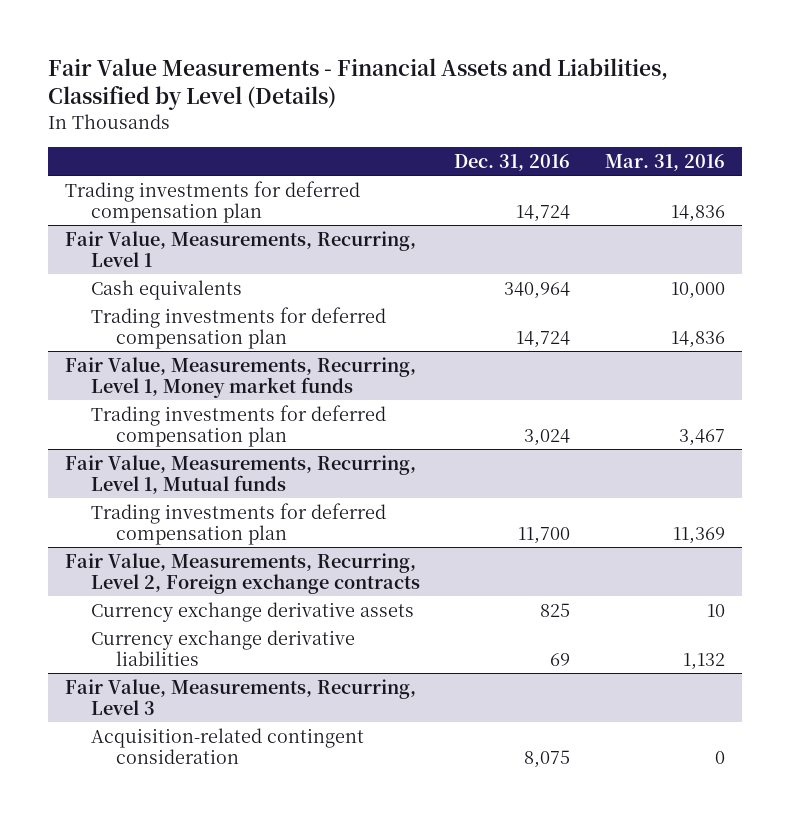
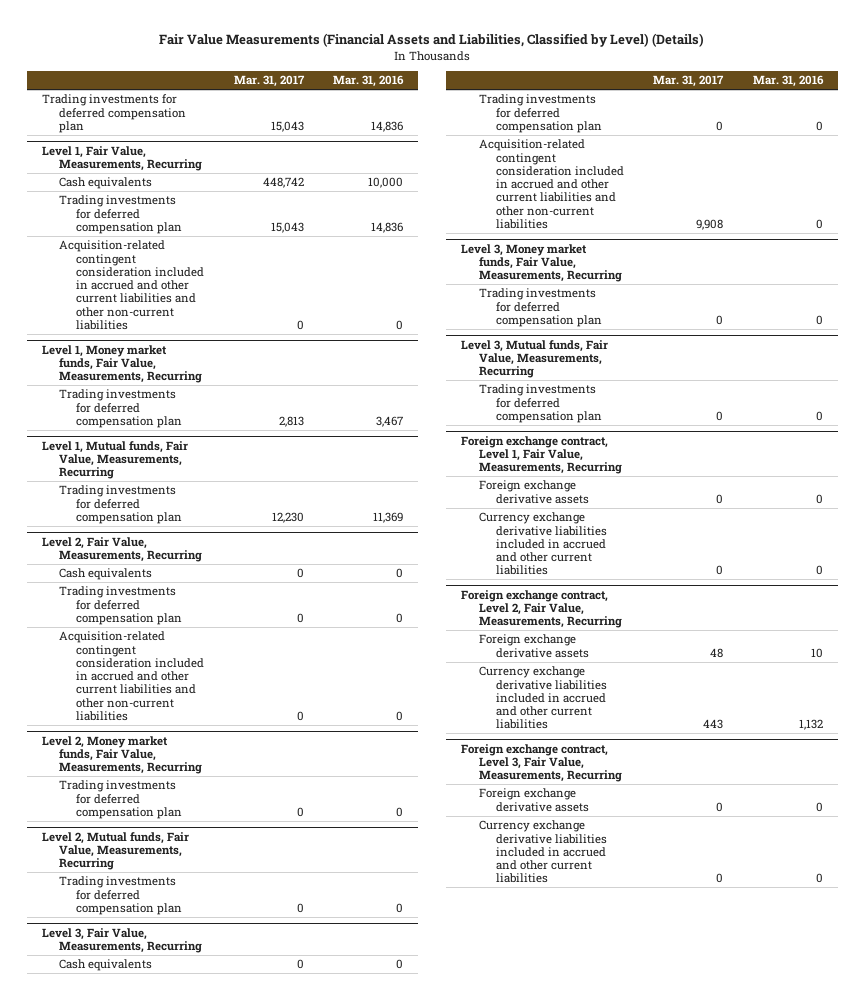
- Fair Value Measurements - Financial Assets and Liabilities, Classified by Level (Details)
+ Fair Value Measurements (Financial Assets and Liabilities, Classified by Level) (Details)
- | Dec. 31, 2016 | Mar. 31, 2016
+ | Mar. 31, 2017 | Mar. 31, 2016
- Fair Value, Measurements, Recurring, Level 1
+ Level 1, Fair Value, Measurements, Recurring
- Fair Value, Measurements, Recurring, Level 1, Money market funds
+ Acquisition-related contingent consideration included in accrued and other current liabilities and other non-current liabilities | 0 | 0
+ Level 1, Money market funds, Fair Value, Measurements, Recurring
- Fair Value, Measurements, Recurring, Level 1, Mutual funds
+ Level 1, Mutual funds, Fair Value, Measurements, Recurring
- Fair Value, Measurements, Recurring, Level 2, Foreign exchange contracts
- Currency exchange derivative assets | 825 | 10
- Currency exchange derivative liabilities | 69 | 1,132
- Fair Value, Measurements, Recurring, Level 3
- Acquisition-related contingent consideration | 8,075 | 0
+ Level 2, Fair Value, Measurements, Recurring
+ Cash equivalents | 0 | 0
+ Trading investments for deferred compensation plan | 0 | 0
+ Acquisition-related contingent consideration included in accrued and other current liabilities and other non-current liabilities | 0 | 0
+ Level 2, Money market funds, Fair Value, Measurements, Recurring
+ Trading investments for deferred compensation plan | 0 | 0
+ Level 2, Mutual funds, Fair Value, Measurements, Recurring
+ Trading investments for deferred compensation plan | 0 | 0
+ Level 3, Fair Value, Measurements, Recurring
+ Cash equivalents | 0 | 0
+ Trading investments for deferred compensation plan | 0 | 0
+ Acquisition-related contingent consideration included in accrued and other current liabilities and other non-current liabilities | 9,908 | 0
+ Level 3, Money market funds, Fair Value, Measurements, Recurring
+ Trading investments for deferred compensation plan | 0 | 0
+ Level 3, Mutual funds, Fair Value, Measurements, Recurring
+ Trading investments for deferred compensation plan | 0 | 0
+ Foreign exchange contract, Level 1, Fair Value, Measurements, Recurring
+ Foreign exchange derivative assets | 0 | 0
+ Currency exchange derivative liabilities included in accrued and other current liabilities | 0 | 0
+ Foreign exchange contract, Level 2, Fair Value, Measurements, Recurring
+ Foreign exchange derivative assets | 48 | 10
+ Currency exchange derivative liabilities included in accrued and other current liabilities | 443 | 1,132
+ Foreign exchange contract, Level 3, Fair Value, Measurements, Recurring
+ Foreign exchange derivative assets | 0 | 0
+ Currency exchange derivative liabilities included in accrued and other current liabilities | 0 | 0

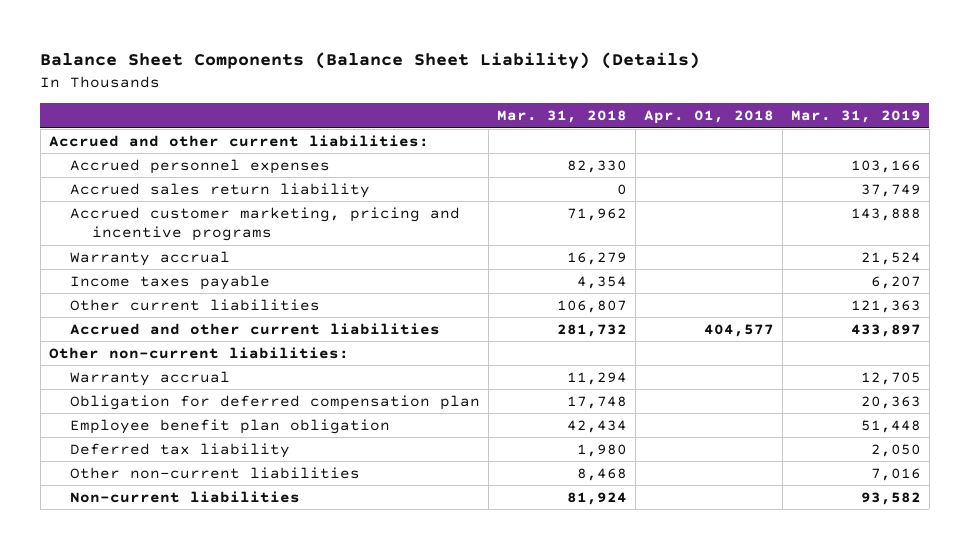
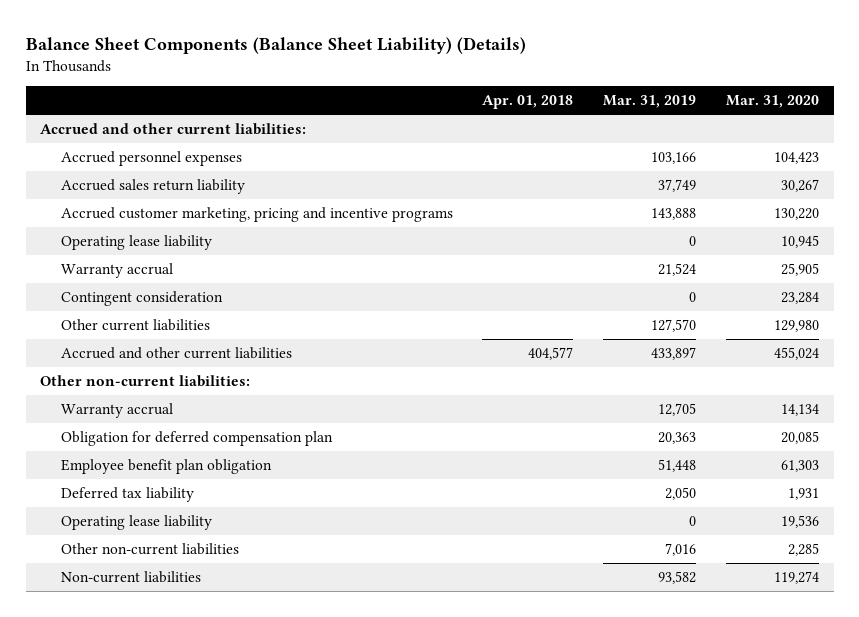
- | Mar. 31, 2018 | Apr. 01, 2018 | Mar. 31, 2019
+ | Apr. 01, 2018 | Mar. 31, 2019 | Mar. 31, 2020
+ Operating lease liability | | 0 | 10,945
- Income taxes payable | 4,354 | | 6,207
- Other current liabilities | 106,807 | | 121,363
+ Contingent consideration | | 0 | 23,284
+ Other current liabilities | | 127,570 | 129,980
+ Operating lease liability | | 0 | 19,536

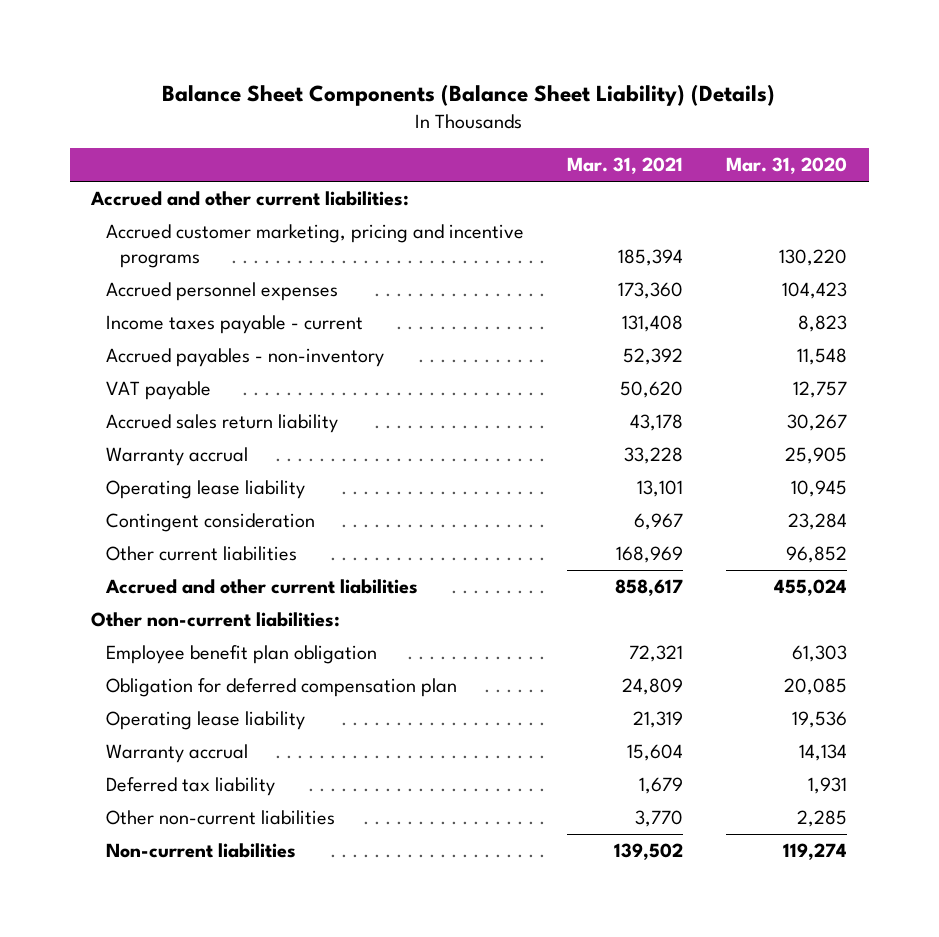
- | Apr. 01, 2018 | Mar. 31, 2019 | Mar. 31, 2020
+ | Mar. 31, 2021 | Mar. 31, 2020
moved up: Accrued customer marketing, pricing and incentive programs | 185,394 | 130,220
+ Income taxes payable - current | 131,408 | 8,823
+ Accrued payables - non-inventory | 52,392 | 11,548
+ VAT payable | 50,620 | 12,757
moved down: Operating lease liability | 13,101 | 10,945
- Other current liabilities | | 127,570 | 129,980
+ Other current liabilities | 168,969 | 96,852
moved down: Obligation for deferred compensation plan | 24,809 | 20,085
moved down: Warranty accrual | 15,604 | 14,134
moved down: Deferred tax liability | 1,679 | 1,931

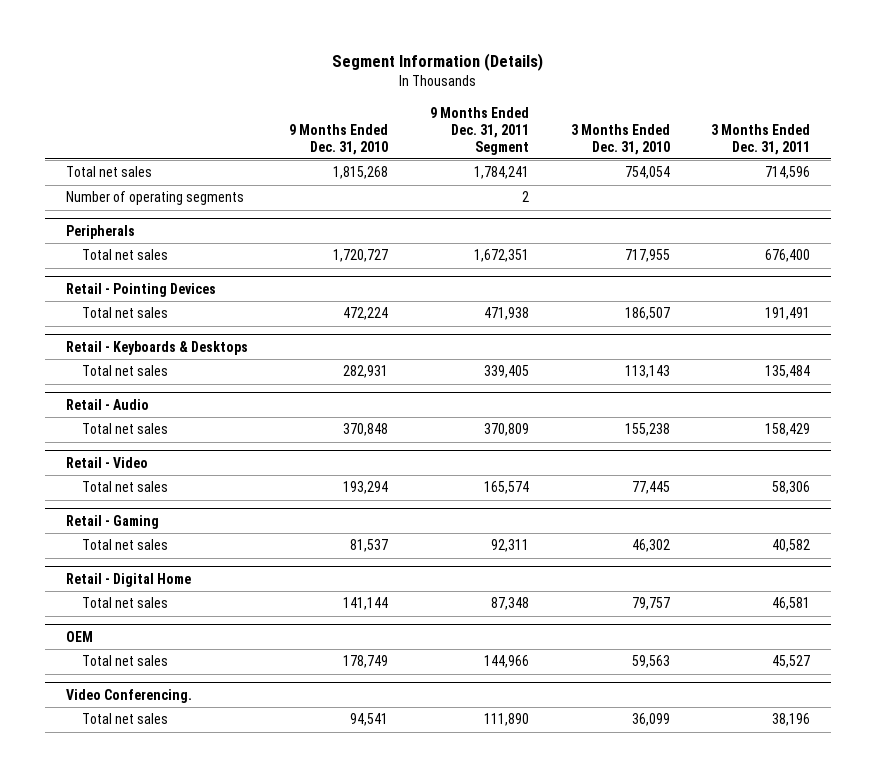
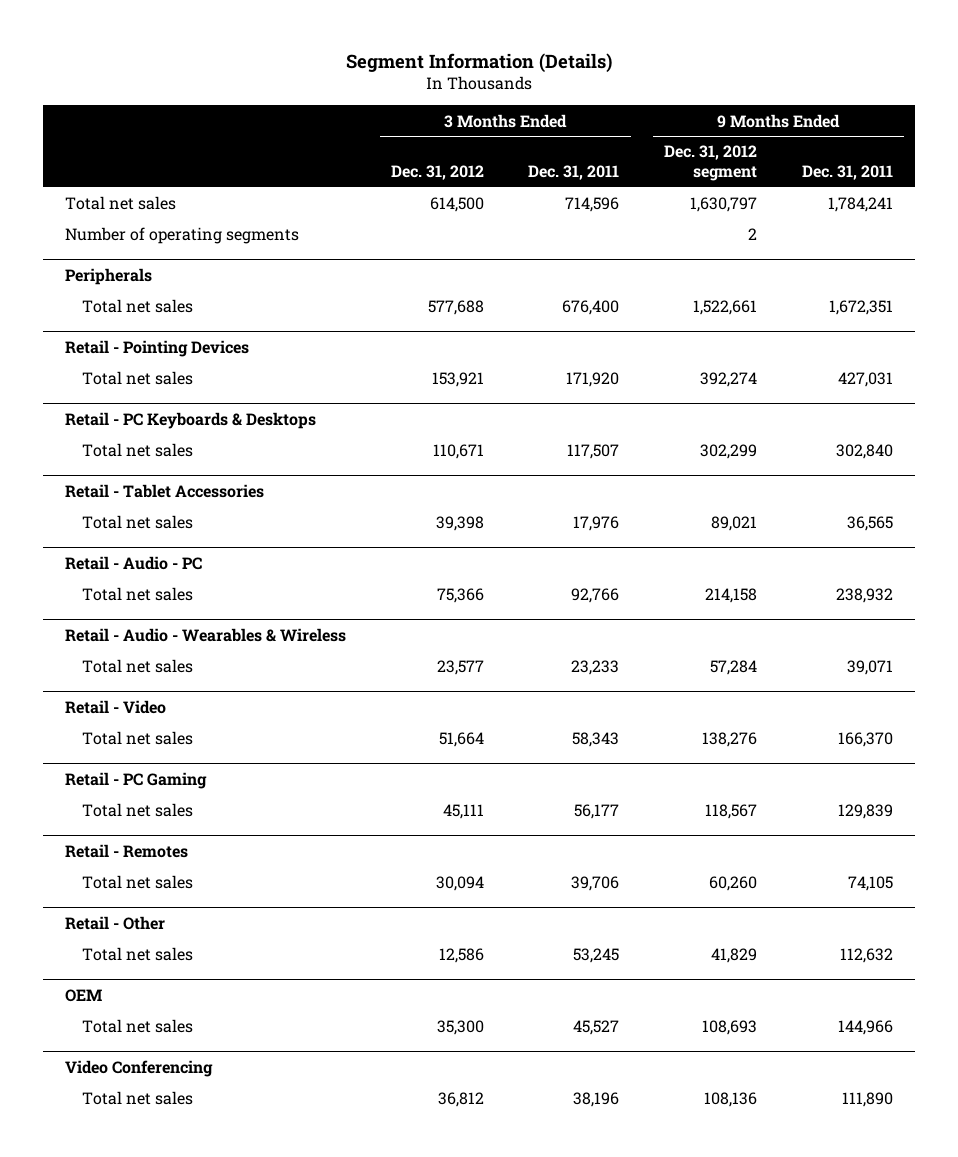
- | 9 Months Ended Dec. 31, 2010 | 9 Months Ended Dec. 31, 2011 Segment | 3 Months Ended Dec. 31, 2010 | 3 Months Ended Dec. 31, 2011
+ | 3 Months Ended Dec. 31, 2012 | 3 Months Ended Dec. 31, 2011 | 9 Months Ended Dec. 31, 2012 segment | 9 Months Ended Dec. 31, 2011
@ Retail - Pointing Devices
- Total net sales | 472,224 | 471,938 | 186,507 | 191,491
- Retail - Keyboards & Desktops
- Total net sales | 282,931 | 339,405 | 113,143 | 135,484
- Retail - Audio
- Total net sales | 370,848 | 370,809 | 155,238 | 158,429
@ Retail - Pointing Devices
+ Total net sales | 153,921 | 171,920 | 392,274 | 427,031
+ Retail - PC Keyboards & Desktops
+ Total net sales | 110,671 | 117,507 | 302,299 | 302,840
+ Retail - Tablet Accessories
+ Total net sales | 39,398 | 17,976 | 89,021 | 36,565
+ Retail - Audio - PC
+ Total net sales | 75,366 | 92,766 | 214,158 | 238,932
+ Retail - Audio - Wearables & Wireless
+ Total net sales | 23,577 | 23,233 | 57,284 | 39,071
@ Retail - Video
- Total net sales | 193,294 | 165,574 | 77,445 | 58,306
- Retail - Gaming
- Total net sales | 81,537 | 92,311 | 46,302 | 40,582
- Retail - Digital Home
- Total net sales | 141,144 | 87,348 | 79,757 | 46,581
@ Retail - Video
+ Total net sales | 51,664 | 58,343 | 138,276 | 166,370
+ Retail - PC Gaming
+ Total net sales | 45,111 | 56,177 | 118,567 | 129,839
+ Retail - Remotes
+ Total net sales | 30,094 | 39,706 | 60,260 | 74,105
+ Retail - Other
+ Total net sales | 12,586 | 53,245 | 41,829 | 112,632
- Video Conferencing.
+ Video Conferencing

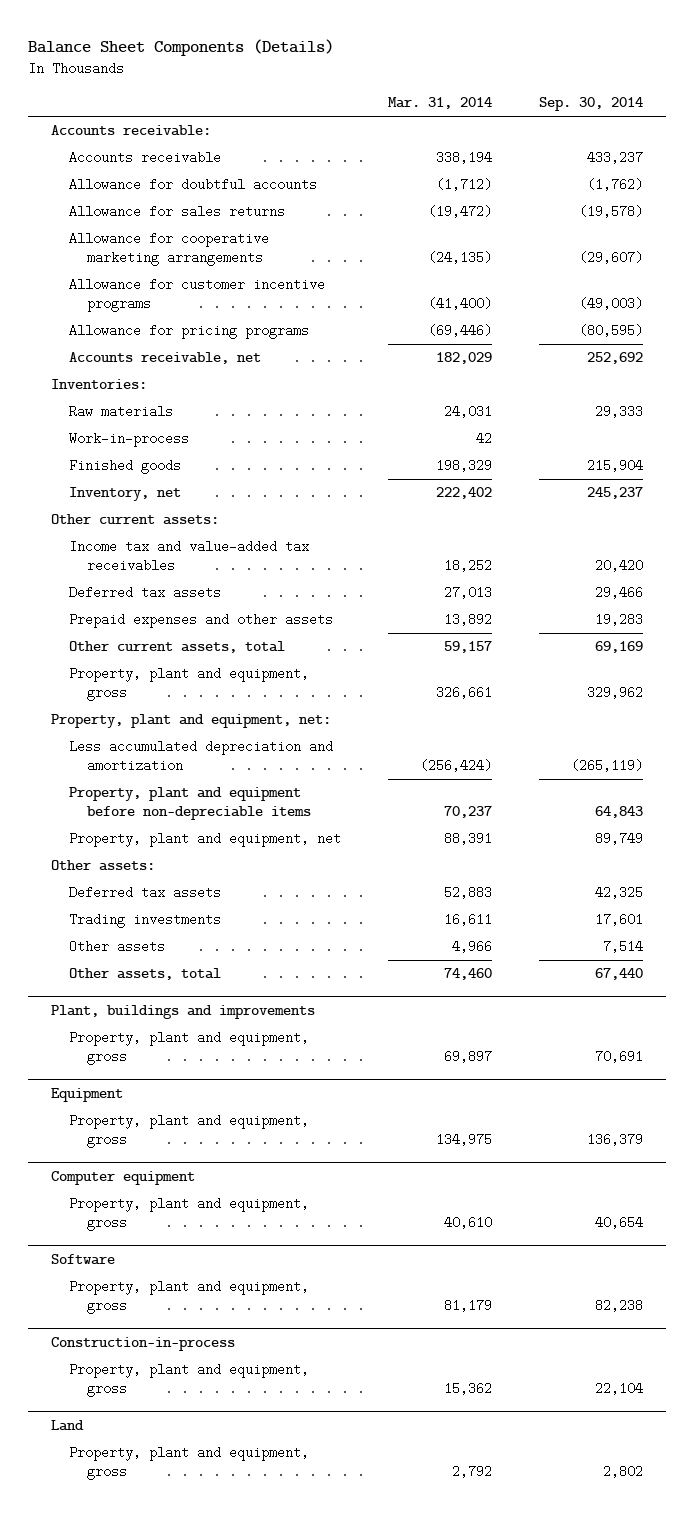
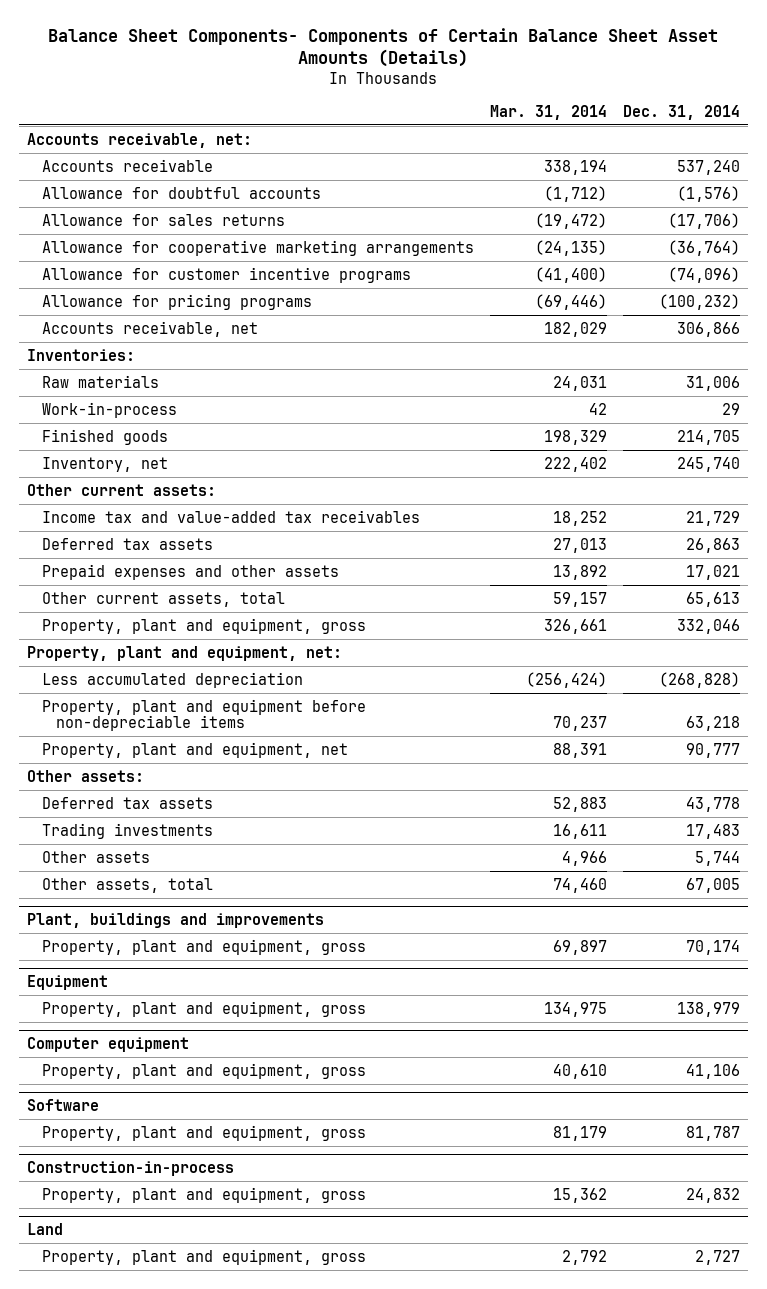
- Balance Sheet Components (Details)
+ Balance Sheet Components- Components of Certain Balance Sheet Asset Amounts (Details)
- | Mar. 31, 2014 | Sep. 30, 2014
+ | Mar. 31, 2014 | Dec. 31, 2014
- Accounts receivable:
+ Accounts receivable, net:
- Less accumulated depreciation and amortization | (256,424) | (265,119)
+ Less accumulated depreciation | (256,424) | (268,828)

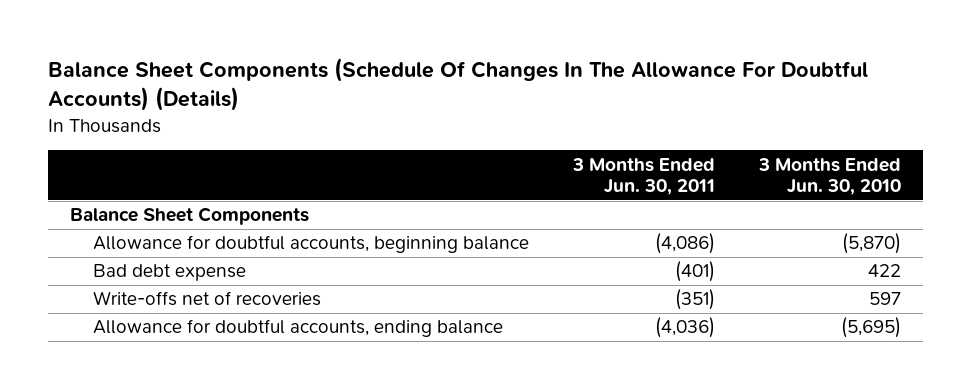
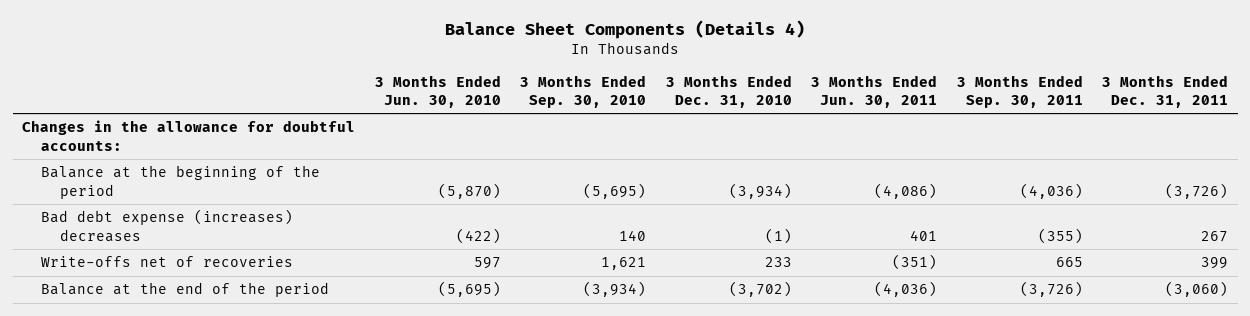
- Balance Sheet Components (Schedule Of Changes In The Allowance For Doubtful Accounts) (Details)
+ Balance Sheet Components (Details 4)
- | 3 Months Ended Jun. 30, 2011 | 3 Months Ended Jun. 30, 2010
+ | 3 Months Ended Jun. 30, 2010 | 3 Months Ended Sep. 30, 2010 | 3 Months Ended Dec. 31, 2010 | 3 Months Ended Jun. 30, 2011 | 3 Months Ended Sep. 30, 2011 | 3 Months Ended Dec. 31, 2011
- Balance Sheet Components
- Allowance for doubtful accounts, beginning balance | (4,086) | (5,870)
- Bad debt expense | (401) | 422
+ Changes in the allowance for doubtful accounts:
+ Balance at the beginning of the period | (5,870) | (5,695) | (3,934) | (4,086) | (4,036) | (3,726)
+ Bad debt expense (increases) decreases | (422) | 140 | (1) | 401 | (355) | 267
- Allowance for doubtful accounts, ending balance | (4,036) | (5,695)
+ Balance at the end of the period | (5,695) | (3,934) | (3,702) | (4,036) | (3,726) | (3,060)

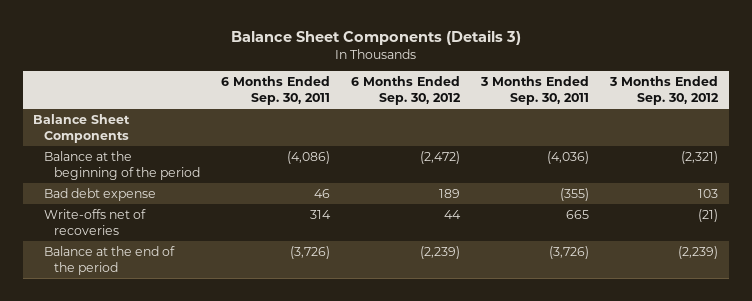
- Balance Sheet Components (Details 4)
+ Balance Sheet Components (Details 3)
- | 3 Months Ended Jun. 30, 2010 | 3 Months Ended Sep. 30, 2010 | 3 Months Ended Dec. 31, 2010 | 3 Months Ended Jun. 30, 2011 | 3 Months Ended Sep. 30, 2011 | 3 Months Ended Dec. 31, 2011
+ | 6 Months Ended Sep. 30, 2011 | 6 Months Ended Sep. 30, 2012 | 3 Months Ended Sep. 30, 2011 | 3 Months Ended Sep. 30, 2012
- Changes in the allowance for doubtful accounts:
+ Balance Sheet Components
- Bad debt expense (increases) decreases | (422) | 140 | (1) | 401 | (355) | 267
+ Bad debt expense | 46 | 189 | (355) | 103

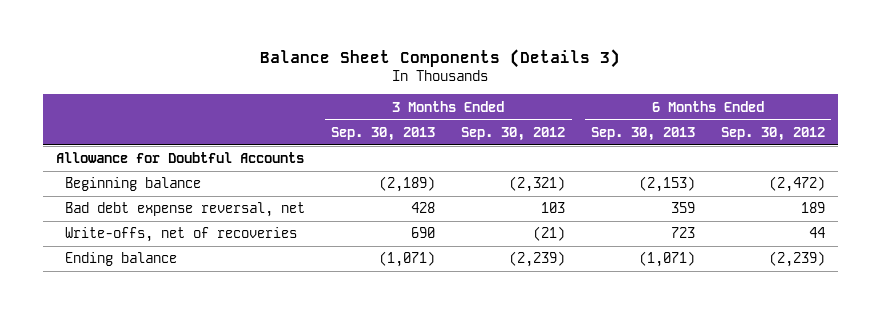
- | 6 Months Ended Sep. 30, 2011 | 6 Months Ended Sep. 30, 2012 | 3 Months Ended Sep. 30, 2011 | 3 Months Ended Sep. 30, 2012
+ | 3 Months Ended Sep. 30, 2013 | 3 Months Ended Sep. 30, 2012 | 6 Months Ended Sep. 30, 2013 | 6 Months Ended Sep. 30, 2012
- Balance Sheet Components
- Balance at the beginning of the period | (4,086) | (2,472) | (4,036) | (2,321)
- Bad debt expense | 46 | 189 | (355) | 103
- Write-offs net of recoveries | 314 | 44 | 665 | (21)
- Balance at the end of the period | (3,726) | (2,239) | (3,726) | (2,239)
+ Allowance for Doubtful Accounts
+ Beginning balance | (2,189) | (2,321) | (2,153) | (2,472)
+ Bad debt expense reversal, net | 428 | 103 | 359 | 189
+ Write-offs, net of recoveries | 690 | (21) | 723 | 44
+ Ending balance | (1,071) | (2,239) | (1,071) | (2,239)

